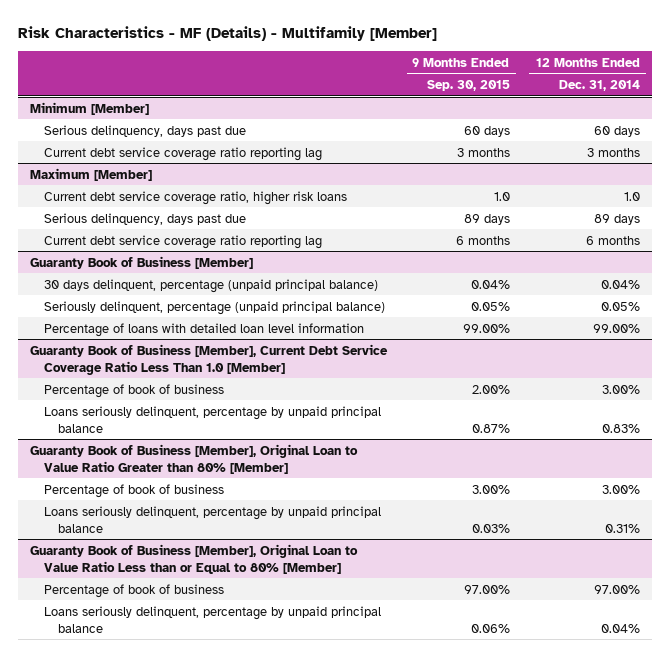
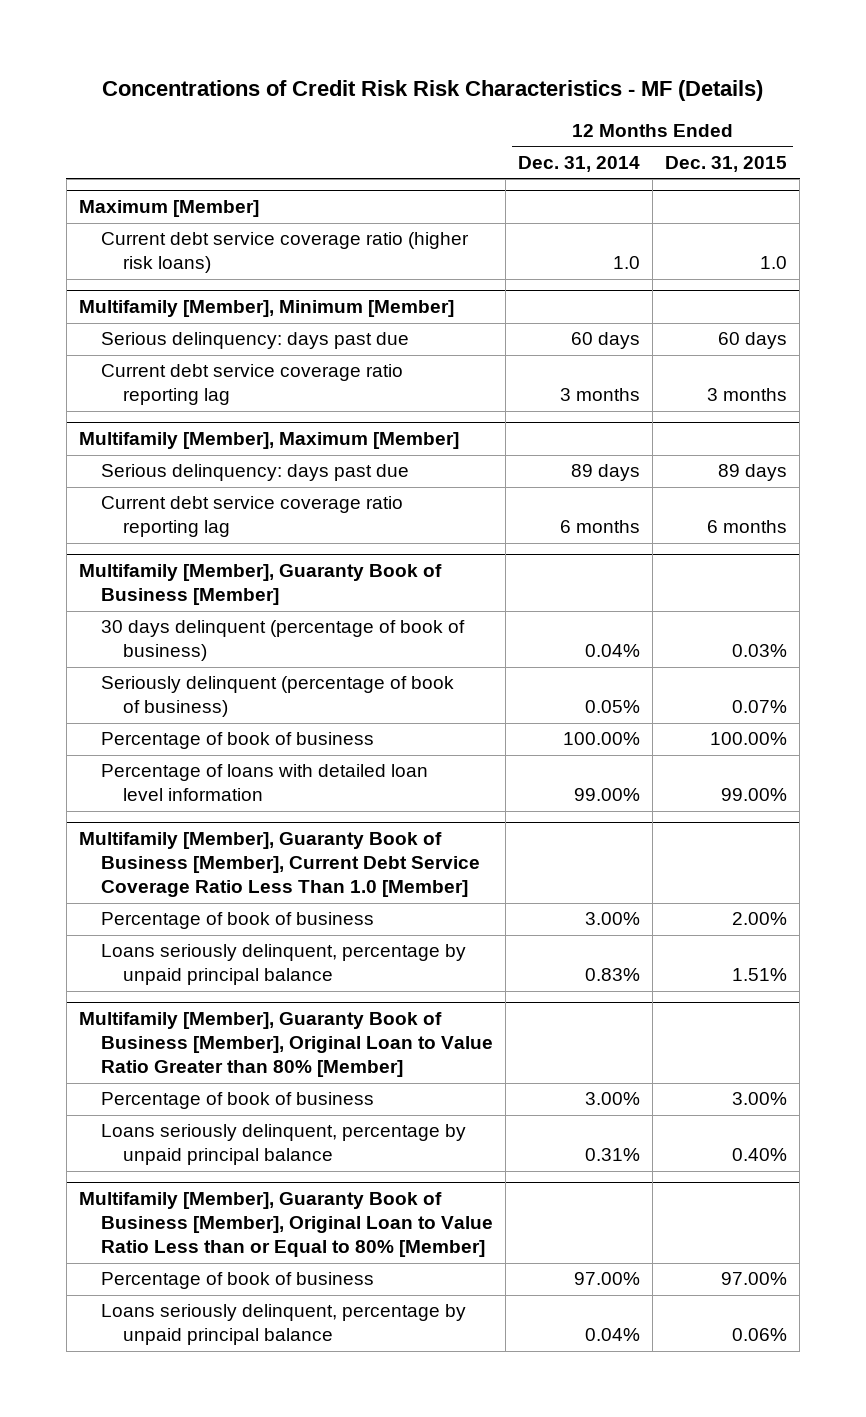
- Risk Characteristics - MF (Details) - Multifamily [Member]
+ Concentrations of Credit Risk Risk Characteristics - MF (Details)
- | 9 Months Ended Sep. 30, 2015 | 12 Months Ended Dec. 31, 2014
+ | 12 Months Ended Dec. 31, 2014 | 12 Months Ended Dec. 31, 2015
- Minimum [Member]
- Serious delinquency, days past due | 60 days | 60 days
- Current debt service coverage ratio reporting lag | 3 months | 3 months
@ Maximum [Member]
- Current debt service coverage ratio, higher risk loans | 1.0 | 1.0
- Serious delinquency, days past due | 89 days | 89 days
+ Current debt service coverage ratio (higher risk loans) | 1.0 | 1.0
+ Multifamily [Member], Minimum [Member]
+ Serious delinquency: days past due | 60 days | 60 days
+ Current debt service coverage ratio reporting lag | 3 months | 3 months
+ Multifamily [Member], Maximum [Member]
+ Serious delinquency: days past due | 89 days | 89 days
- Guaranty Book of Business [Member]
- 30 days delinquent, percentage (unpaid principal balance) | 0.04% | 0.04%
- Seriously delinquent, percentage (unpaid principal balance) | 0.05% | 0.05%
+ Multifamily [Member], Guaranty Book of Business [Member]
+ 30 days delinquent (percentage of book of business) | 0.04% | 0.03%
+ Seriously delinquent (percentage of book of business) | 0.05% | 0.07%
+ Percentage of book of business | 100.00% | 100.00%
- Guaranty Book of Business [Member], Current Debt Service Coverage Ratio Less Than 1.0 [Member]
+ Multifamily [Member], Guaranty Book of Business [Member], Current Debt Service Coverage Ratio Less Than 1.0 [Member]
- Guaranty Book of Business [Member], Original Loan to Value Ratio Greater than 80% [Member]
+ Multifamily [Member], Guaranty Book of Business [Member], Original Loan to Value Ratio Greater than 80% [Member]
- Guaranty Book of Business [Member], Original Loan to Value Ratio Less than or Equal to 80% [Member]
+ Multifamily [Member], Guaranty Book of Business [Member], Original Loan to Value Ratio Less than or Equal to 80% [Member]

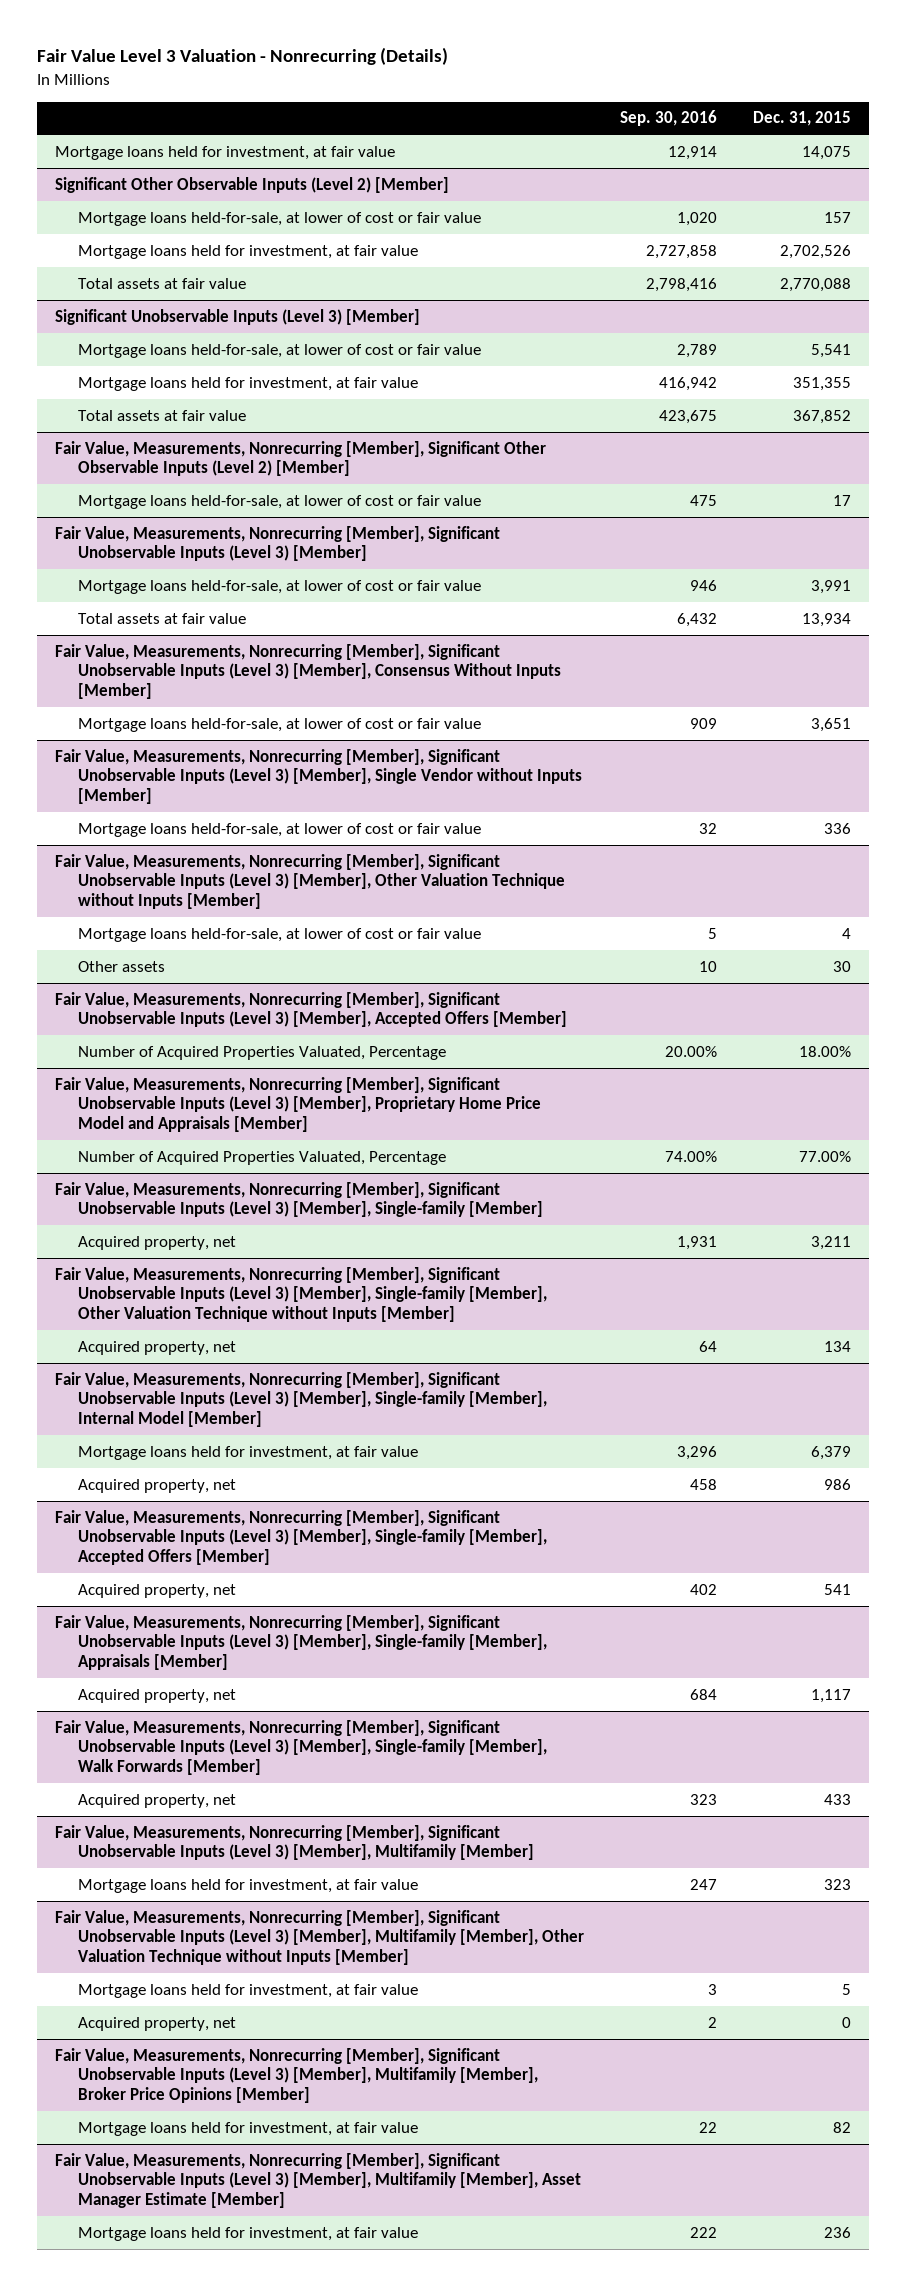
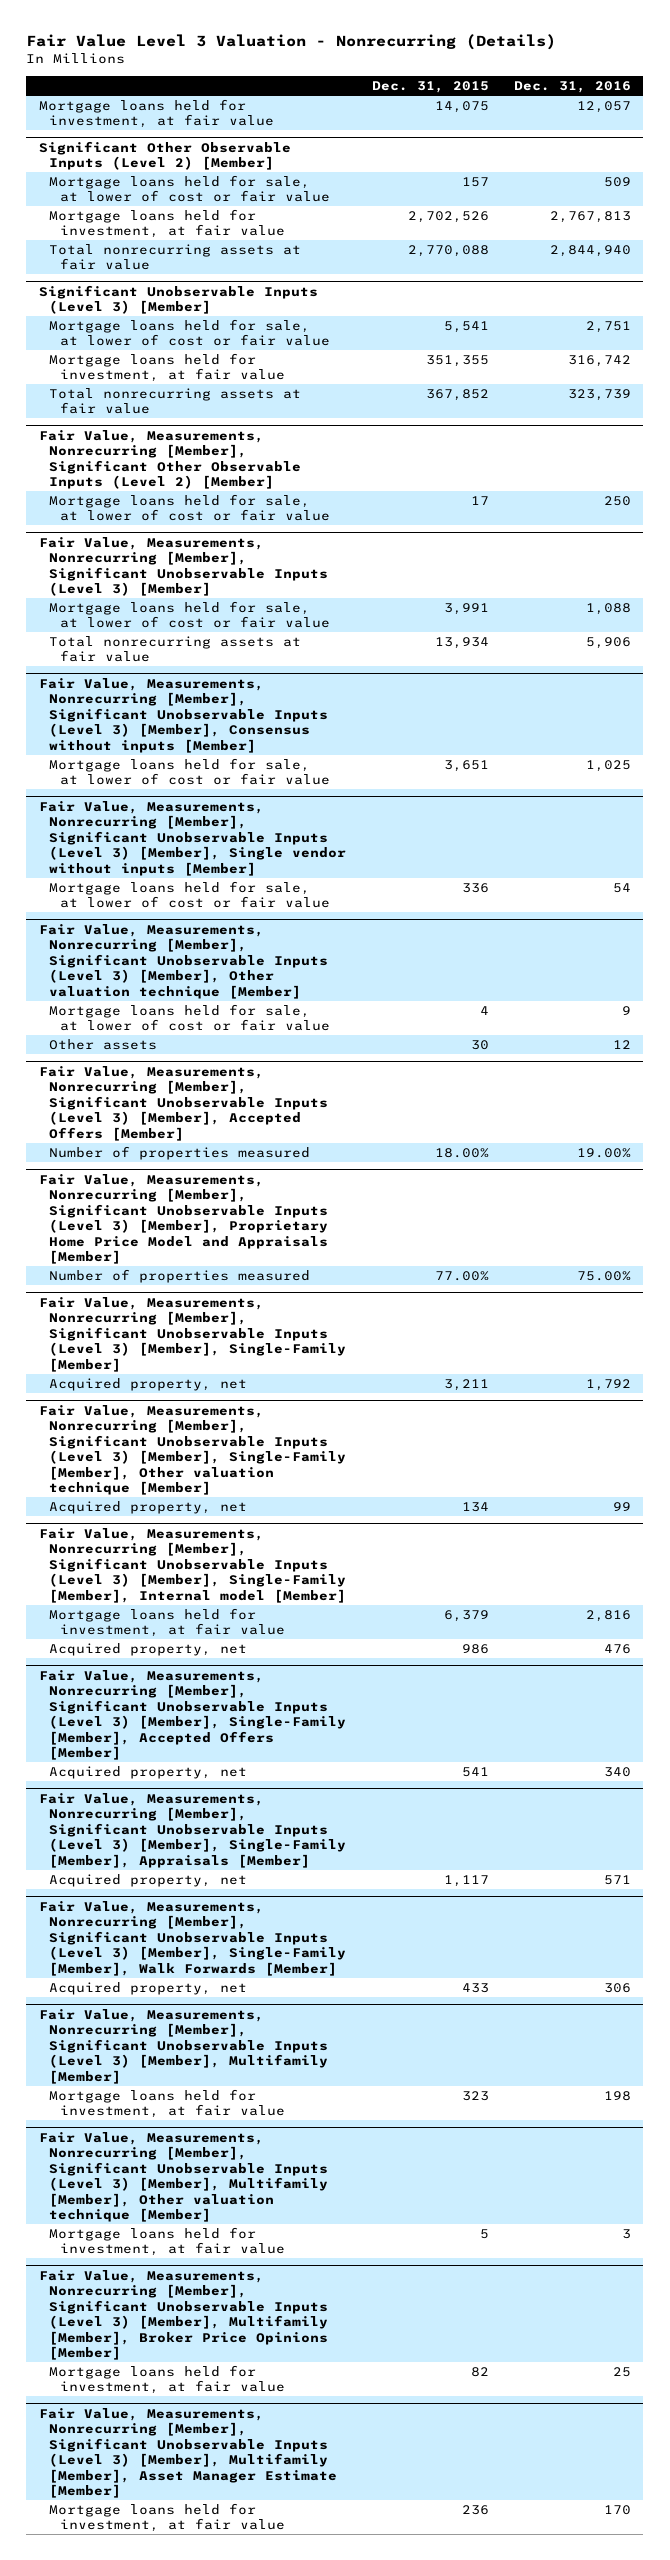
- | Sep. 30, 2016 | Dec. 31, 2015
+ | Dec. 31, 2015 | Dec. 31, 2016
@ Significant Other Observable Inputs (Level 2) [Member]
- Mortgage loans held-for-sale, at lower of cost or fair value | 1,020 | 157
+ Mortgage loans held for sale, at lower of cost or fair value | 157 | 509
- Total assets at fair value | 2,798,416 | 2,770,088
+ Total nonrecurring assets at fair value | 2,770,088 | 2,844,940
@ Significant Unobservable Inputs (Level 3) [Member]
- Mortgage loans held-for-sale, at lower of cost or fair value | 2,789 | 5,541
+ Mortgage loans held for sale, at lower of cost or fair value | 5,541 | 2,751
- Total assets at fair value | 423,675 | 367,852
+ Total nonrecurring assets at fair value | 367,852 | 323,739
@ Fair Value, Measurements, Nonrecurring [Member], Significant Other Observable Inputs (Level 2) [Member]
- Mortgage loans held-for-sale, at lower of cost or fair value | 475 | 17
+ Mortgage loans held for sale, at lower of cost or fair value | 17 | 250
@ Fair Value, Measurements, Nonrecurring [Member], Significant Unobservable Inputs (Level 3) [Member]
- Mortgage loans held-for-sale, at lower of cost or fair value | 946 | 3,991
- Total assets at fair value | 6,432 | 13,934
- Fair Value, Measurements, Nonrecurring [Member], Significant Unobservable Inputs (Level 3) [Member], Consensus Without Inputs [Member]
- Mortgage loans held-for-sale, at lower of cost or fair value | 909 | 3,651
- Fair Value, Measurements, Nonrecurring [Member], Significant Unobservable Inputs (Level 3) [Member], Single Vendor without Inputs [Member]
- Mortgage loans held-for-sale, at lower of cost or fair value | 32 | 336
- Fair Value, Measurements, Nonrecurring [Member], Significant Unobservable Inputs (Level 3) [Member], Other Valuation Technique without Inputs [Member]
- Mortgage loans held-for-sale, at lower of cost or fair value | 5 | 4
@ Fair Value, Measurements, Nonrecurring [Member], Significant Unobservable Inputs (Level 3) [Member]
+ Mortgage loans held for sale, at lower of cost or fair value | 3,991 | 1,088
+ Total nonrecurring assets at fair value | 13,934 | 5,906
+ Fair Value, Measurements, Nonrecurring [Member], Significant Unobservable Inputs (Level 3) [Member], Consensus without inputs [Member]
+ Mortgage loans held for sale, at lower of cost or fair value | 3,651 | 1,025
+ Fair Value, Measurements, Nonrecurring [Member], Significant Unobservable Inputs (Level 3) [Member], Single vendor without inputs [Member]
+ Mortgage loans held for sale, at lower of cost or fair value | 336 | 54
+ Fair Value, Measurements, Nonrecurring [Member], Significant Unobservable Inputs (Level 3) [Member], Other valuation technique [Member]
+ Mortgage loans held for sale, at lower of cost or fair value | 4 | 9
@ Fair Value, Measurements, Nonrecurring [Member], Significant Unobservable Inputs (Level 3) [Member], Accepted Offers [Member]
- Number of Acquired Properties Valuated, Percentage | 20.00% | 18.00%
+ Number of properties measured | 18.00% | 19.00%
@ Fair Value, Measurements, Nonrecurring [Member], Significant Unobservable Inputs (Level 3) [Member], Proprietary Home Price Model and Appraisals [Member]
- Number of Acquired Properties Valuated, Percentage | 74.00% | 77.00%
- Fair Value, Measurements, Nonrecurring [Member], Significant Unobservable Inputs (Level 3) [Member], Single-family [Member]
@ Fair Value, Measurements, Nonrecurring [Member], Significant Unobservable Inputs (Level 3) [Member], Proprietary Home Price Model and Appraisals [Member]
+ Number of properties measured | 77.00% | 75.00%
+ Fair Value, Measurements, Nonrecurring [Member], Significant Unobservable Inputs (Level 3) [Member], Single-Family [Member]
- Fair Value, Measurements, Nonrecurring [Member], Significant Unobservable Inputs (Level 3) [Member], Single-family [Member], Other Valuation Technique without Inputs [Member]
+ Fair Value, Measurements, Nonrecurring [Member], Significant Unobservable Inputs (Level 3) [Member], Single-Family [Member], Other valuation technique [Member]
- Fair Value, Measurements, Nonrecurring [Member], Significant Unobservable Inputs (Level 3) [Member], Single-family [Member], Internal Model [Member]
+ Fair Value, Measurements, Nonrecurring [Member], Significant Unobservable Inputs (Level 3) [Member], Single-Family [Member], Internal model [Member]
- Fair Value, Measurements, Nonrecurring [Member], Significant Unobservable Inputs (Level 3) [Member], Single-family [Member], Accepted Offers [Member]
+ Fair Value, Measurements, Nonrecurring [Member], Significant Unobservable Inputs (Level 3) [Member], Single-Family [Member], Accepted Offers [Member]
- Fair Value, Measurements, Nonrecurring [Member], Significant Unobservable Inputs (Level 3) [Member], Single-family [Member], Appraisals [Member]
+ Fair Value, Measurements, Nonrecurring [Member], Significant Unobservable Inputs (Level 3) [Member], Single-Family [Member], Appraisals [Member]
- Fair Value, Measurements, Nonrecurring [Member], Significant Unobservable Inputs (Level 3) [Member], Single-family [Member], Walk Forwards [Member]
+ Fair Value, Measurements, Nonrecurring [Member], Significant Unobservable Inputs (Level 3) [Member], Single-Family [Member], Walk Forwards [Member]
- Fair Value, Measurements, Nonrecurring [Member], Significant Unobservable Inputs (Level 3) [Member], Multifamily [Member], Other Valuation Technique without Inputs [Member]
+ Fair Value, Measurements, Nonrecurring [Member], Significant Unobservable Inputs (Level 3) [Member], Multifamily [Member], Other valuation technique [Member]
- Acquired property, net | 2 | 0

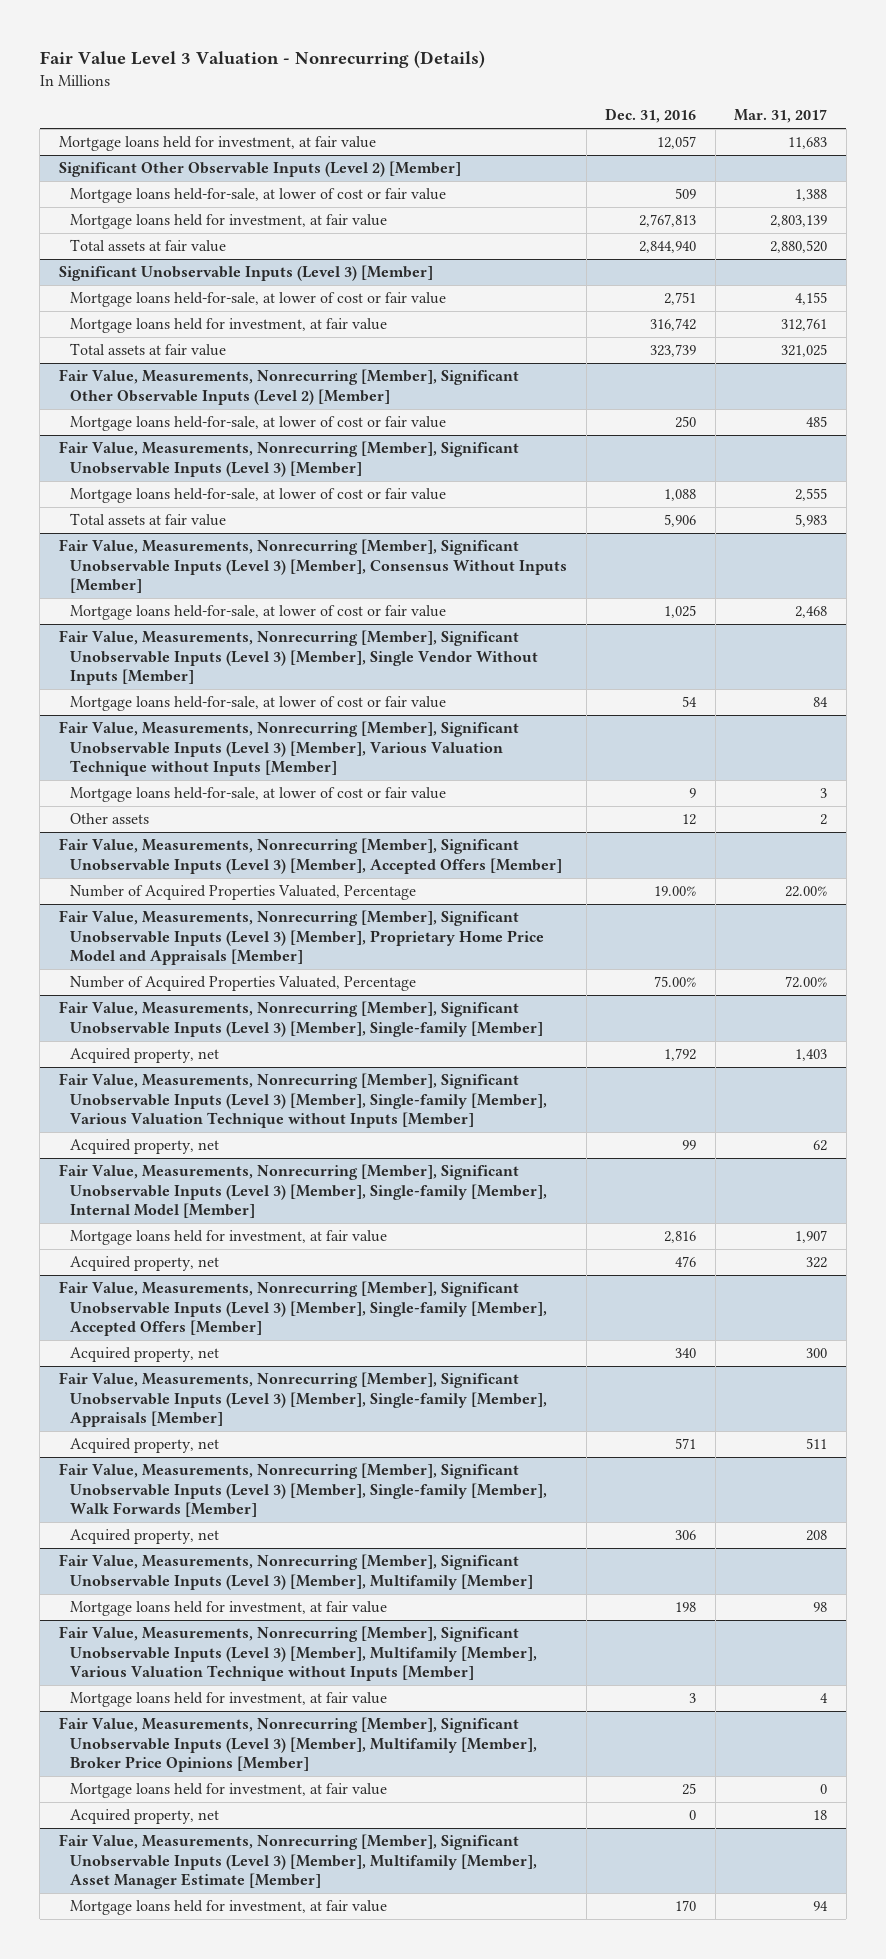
- | Dec. 31, 2015 | Dec. 31, 2016
+ | Dec. 31, 2016 | Mar. 31, 2017
@ Significant Other Observable Inputs (Level 2) [Member]
- Mortgage loans held for sale, at lower of cost or fair value | 157 | 509
+ Mortgage loans held-for-sale, at lower of cost or fair value | 509 | 1,388
- Total nonrecurring assets at fair value | 2,770,088 | 2,844,940
+ Total assets at fair value | 2,844,940 | 2,880,520
@ Significant Unobservable Inputs (Level 3) [Member]
- Mortgage loans held for sale, at lower of cost or fair value | 5,541 | 2,751
+ Mortgage loans held-for-sale, at lower of cost or fair value | 2,751 | 4,155
- Total nonrecurring assets at fair value | 367,852 | 323,739
+ Total assets at fair value | 323,739 | 321,025
@ Fair Value, Measurements, Nonrecurring [Member], Significant Other Observable Inputs (Level 2) [Member]
- Mortgage loans held for sale, at lower of cost or fair value | 17 | 250
+ Mortgage loans held-for-sale, at lower of cost or fair value | 250 | 485
@ Fair Value, Measurements, Nonrecurring [Member], Significant Unobservable Inputs (Level 3) [Member]
- Mortgage loans held for sale, at lower of cost or fair value | 3,991 | 1,088
- Total nonrecurring assets at fair value | 13,934 | 5,906
- Fair Value, Measurements, Nonrecurring [Member], Significant Unobservable Inputs (Level 3) [Member], Consensus without inputs [Member]
- Mortgage loans held for sale, at lower of cost or fair value | 3,651 | 1,025
- Fair Value, Measurements, Nonrecurring [Member], Significant Unobservable Inputs (Level 3) [Member], Single vendor without inputs [Member]
- Mortgage loans held for sale, at lower of cost or fair value | 336 | 54
- Fair Value, Measurements, Nonrecurring [Member], Significant Unobservable Inputs (Level 3) [Member], Other valuation technique [Member]
- Mortgage loans held for sale, at lower of cost or fair value | 4 | 9
@ Fair Value, Measurements, Nonrecurring [Member], Significant Unobservable Inputs (Level 3) [Member]
+ Mortgage loans held-for-sale, at lower of cost or fair value | 1,088 | 2,555
+ Total assets at fair value | 5,906 | 5,983
+ Fair Value, Measurements, Nonrecurring [Member], Significant Unobservable Inputs (Level 3) [Member], Consensus Without Inputs [Member]
+ Mortgage loans held-for-sale, at lower of cost or fair value | 1,025 | 2,468
+ Fair Value, Measurements, Nonrecurring [Member], Significant Unobservable Inputs (Level 3) [Member], Single Vendor Without Inputs [Member]
+ Mortgage loans held-for-sale, at lower of cost or fair value | 54 | 84
+ Fair Value, Measurements, Nonrecurring [Member], Significant Unobservable Inputs (Level 3) [Member], Various Valuation Technique without Inputs [Member]
+ Mortgage loans held-for-sale, at lower of cost or fair value | 9 | 3
@ Fair Value, Measurements, Nonrecurring [Member], Significant Unobservable Inputs (Level 3) [Member], Accepted Offers [Member]
- Number of properties measured | 18.00% | 19.00%
+ Number of Acquired Properties Valuated, Percentage | 19.00% | 22.00%
@ Fair Value, Measurements, Nonrecurring [Member], Significant Unobservable Inputs (Level 3) [Member], Proprietary Home Price Model and Appraisals [Member]
- Number of properties measured | 77.00% | 75.00%
- Fair Value, Measurements, Nonrecurring [Member], Significant Unobservable Inputs (Level 3) [Member], Single-Family [Member]
@ Fair Value, Measurements, Nonrecurring [Member], Significant Unobservable Inputs (Level 3) [Member], Proprietary Home Price Model and Appraisals [Member]
+ Number of Acquired Properties Valuated, Percentage | 75.00% | 72.00%
+ Fair Value, Measurements, Nonrecurring [Member], Significant Unobservable Inputs (Level 3) [Member], Single-family [Member]
- Fair Value, Measurements, Nonrecurring [Member], Significant Unobservable Inputs (Level 3) [Member], Single-Family [Member], Other valuation technique [Member]
+ Fair Value, Measurements, Nonrecurring [Member], Significant Unobservable Inputs (Level 3) [Member], Single-family [Member], Various Valuation Technique without Inputs [Member]
- Fair Value, Measurements, Nonrecurring [Member], Significant Unobservable Inputs (Level 3) [Member], Single-Family [Member], Internal model [Member]
+ Fair Value, Measurements, Nonrecurring [Member], Significant Unobservable Inputs (Level 3) [Member], Single-family [Member], Internal Model [Member]
- Fair Value, Measurements, Nonrecurring [Member], Significant Unobservable Inputs (Level 3) [Member], Single-Family [Member], Accepted Offers [Member]
+ Fair Value, Measurements, Nonrecurring [Member], Significant Unobservable Inputs (Level 3) [Member], Single-family [Member], Accepted Offers [Member]
- Fair Value, Measurements, Nonrecurring [Member], Significant Unobservable Inputs (Level 3) [Member], Single-Family [Member], Appraisals [Member]
+ Fair Value, Measurements, Nonrecurring [Member], Significant Unobservable Inputs (Level 3) [Member], Single-family [Member], Appraisals [Member]
- Fair Value, Measurements, Nonrecurring [Member], Significant Unobservable Inputs (Level 3) [Member], Single-Family [Member], Walk Forwards [Member]
+ Fair Value, Measurements, Nonrecurring [Member], Significant Unobservable Inputs (Level 3) [Member], Single-family [Member], Walk Forwards [Member]
- Fair Value, Measurements, Nonrecurring [Member], Significant Unobservable Inputs (Level 3) [Member], Multifamily [Member], Other valuation technique [Member]
+ Fair Value, Measurements, Nonrecurring [Member], Significant Unobservable Inputs (Level 3) [Member], Multifamily [Member], Various Valuation Technique without Inputs [Member]
@ Fair Value, Measurements, Nonrecurring [Member], Significant Unobservable Inputs (Level 3) [Member], Multifamily [Member], Broker Price Opinions [Member]
+ Acquired property, net | 0 | 18

